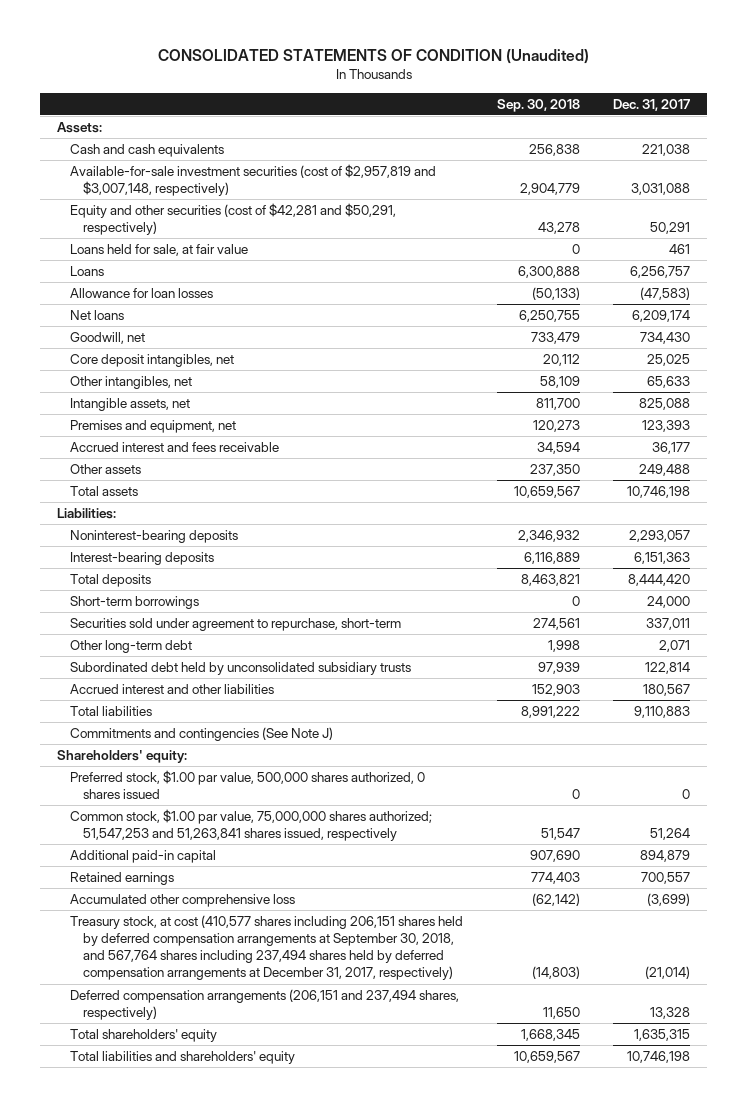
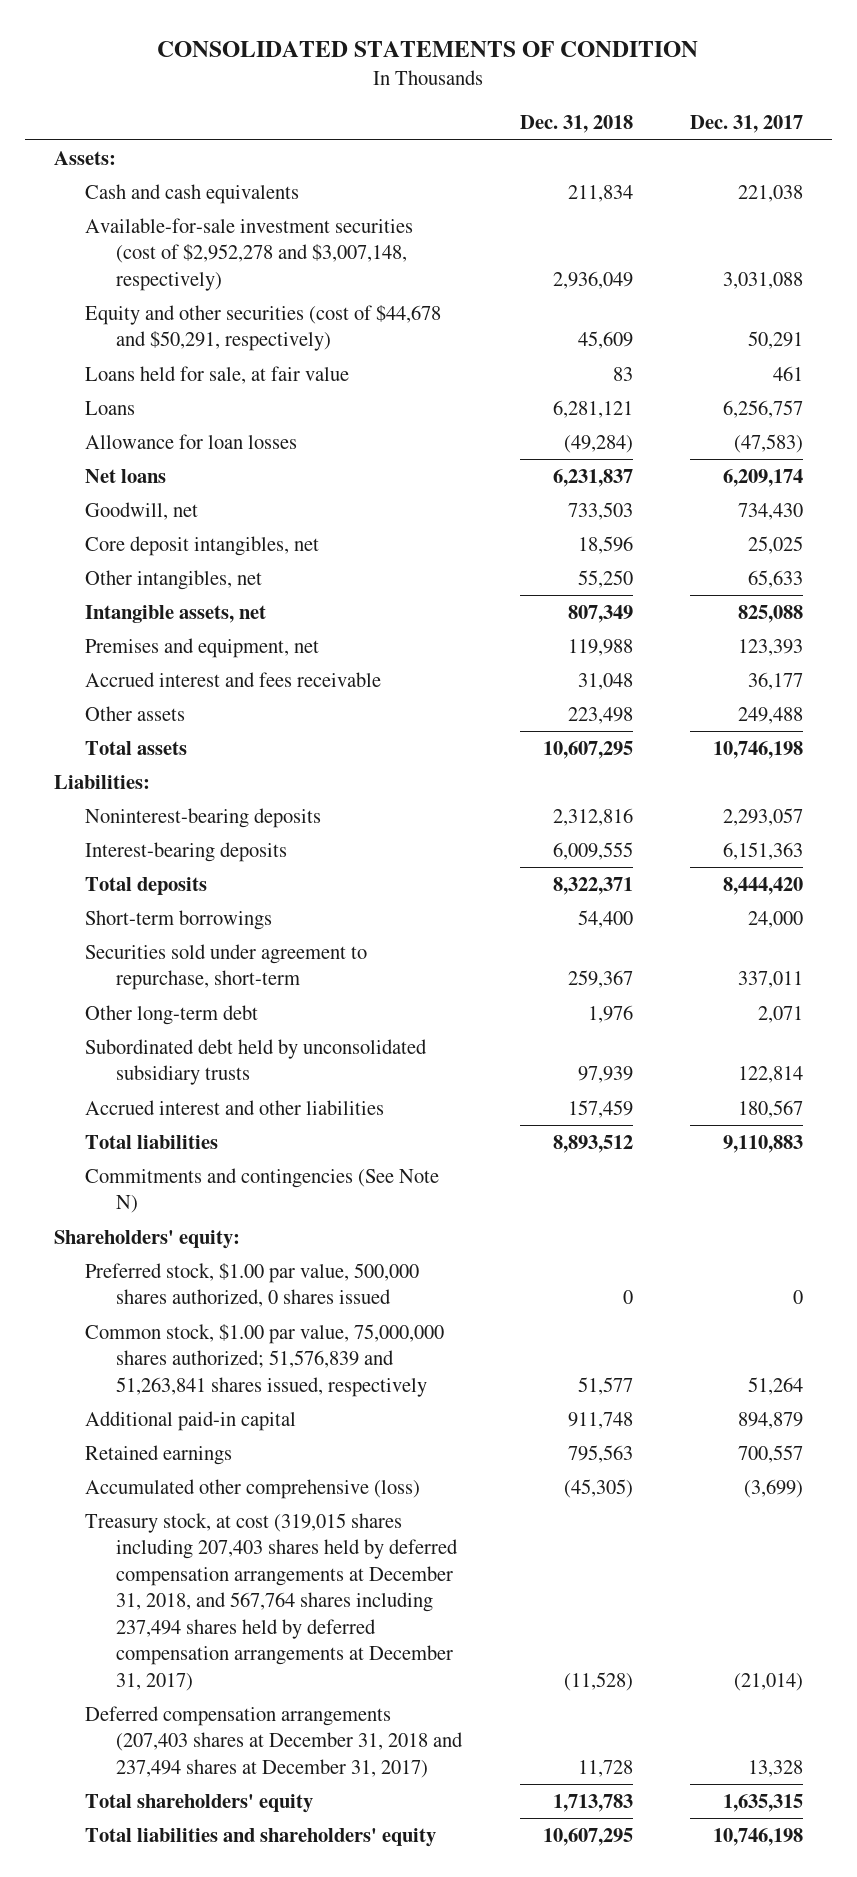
- CONSOLIDATED STATEMENTS OF CONDITION (Unaudited)
+ CONSOLIDATED STATEMENTS OF CONDITION
- | Sep. 30, 2018 | Dec. 31, 2017
+ | Dec. 31, 2018 | Dec. 31, 2017
- Available-for-sale investment securities (cost of $2,957,819 and $3,007,148, respectively) | 2,904,779 | 3,031,088
- Equity and other securities (cost of $42,281 and $50,291, respectively) | 43,278 | 50,291
+ Available-for-sale investment securities (cost of $2,952,278 and $3,007,148, respectively) | 2,936,049 | 3,031,088
+ Equity and other securities (cost of $44,678 and $50,291, respectively) | 45,609 | 50,291
- Commitments and contingencies (See Note J)
+ Commitments and contingencies (See Note N)
- Common stock, $1.00 par value, 75,000,000 shares authorized; 51,547,253 and 51,263,841 shares issued, respectively | 51,547 | 51,264
+ Common stock, $1.00 par value, 75,000,000 shares authorized; 51,576,839 and 51,263,841 shares issued, respectively | 51,577 | 51,264
- Accumulated other comprehensive loss | (62,142) | (3,699)
- Treasury stock, at cost (410,577 shares including 206,151 shares held by deferred compensation arrangements at September 30, 2018, and 567,764 shares including 237,494 shares held by deferred compensation arrangements at December 31, 2017, respectively) | (14,803) | (21,014)
- Deferred compensation arrangements (206,151 and 237,494 shares, respectively) | 11,650 | 13,328
+ Accumulated other comprehensive (loss) | (45,305) | (3,699)
+ Treasury stock, at cost (319,015 shares including 207,403 shares held by deferred compensation arrangements at December 31, 2018, and 567,764 shares including 237,494 shares held by deferred compensation arrangements at December 31, 2017) | (11,528) | (21,014)
+ Deferred compensation arrangements (207,403 shares at December 31, 2018 and 237,494 shares at December 31, 2017) | 11,728 | 13,328

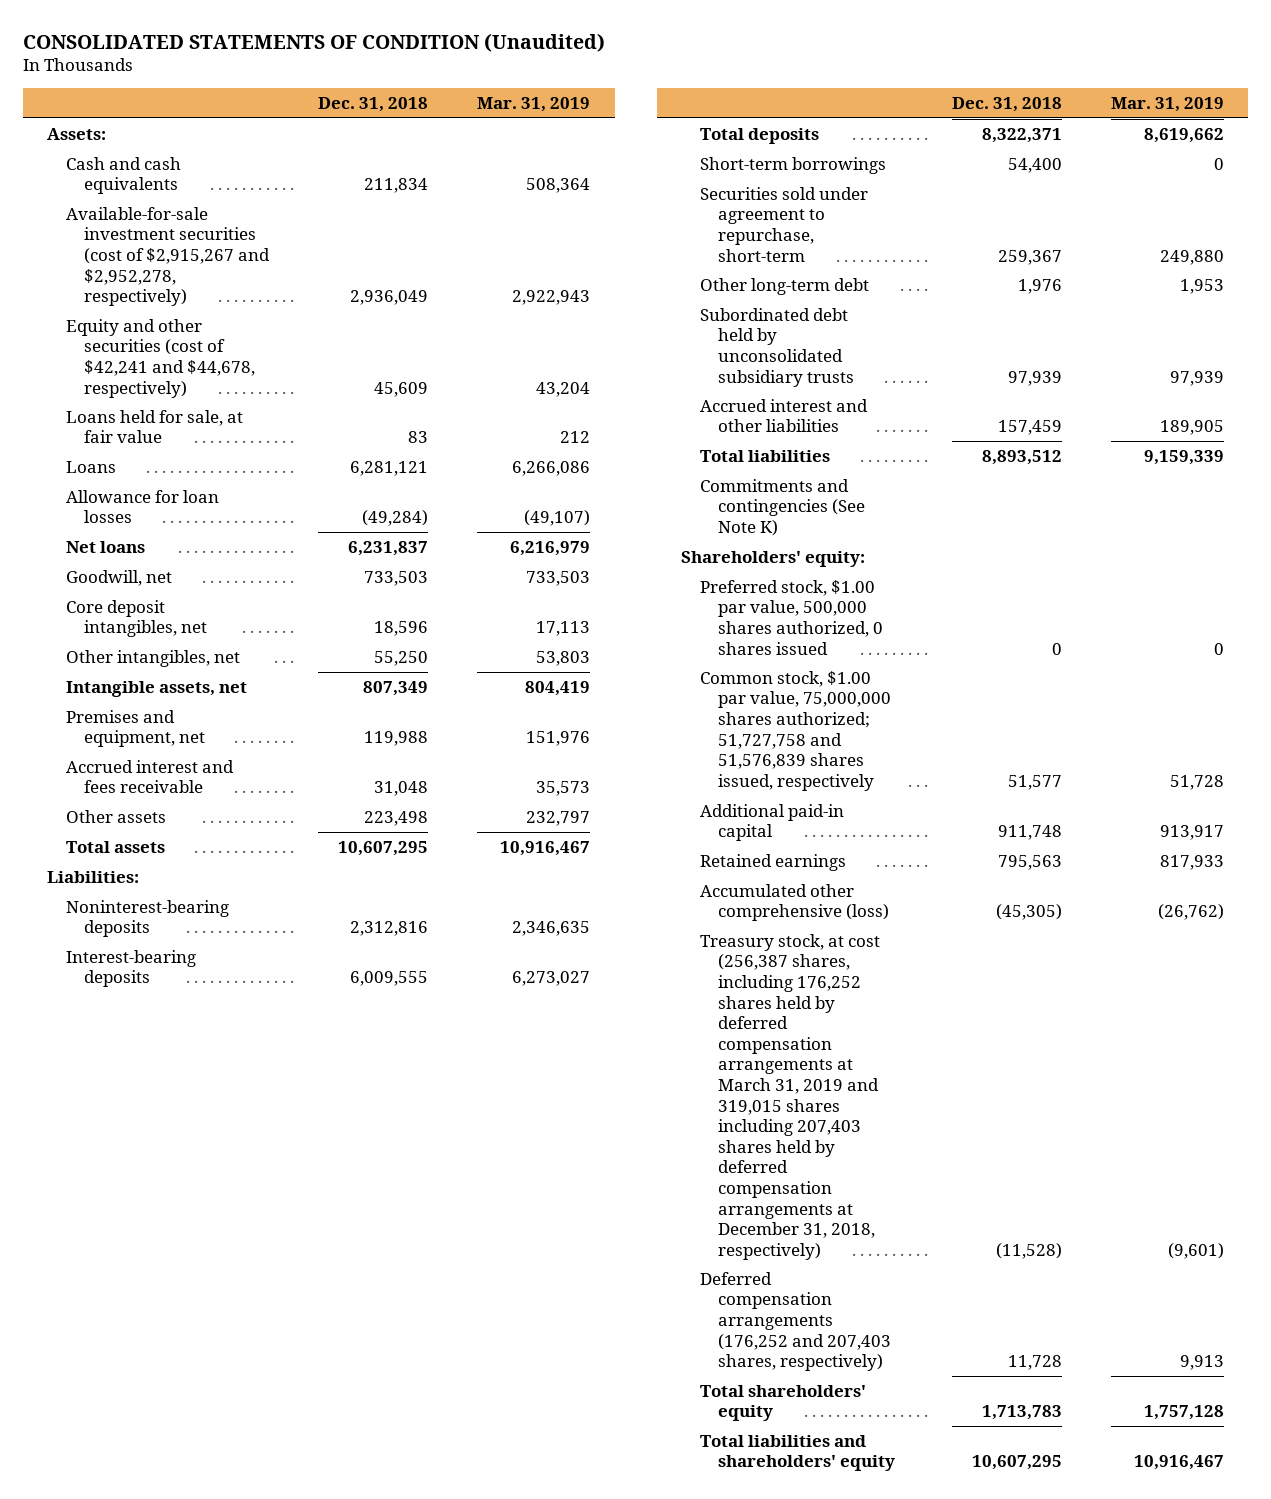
- CONSOLIDATED STATEMENTS OF CONDITION
+ CONSOLIDATED STATEMENTS OF CONDITION (Unaudited)
- | Dec. 31, 2018 | Dec. 31, 2017
+ | Dec. 31, 2018 | Mar. 31, 2019
- Available-for-sale investment securities (cost of $2,952,278 and $3,007,148, respectively) | 2,936,049 | 3,031,088
- Equity and other securities (cost of $44,678 and $50,291, respectively) | 45,609 | 50,291
+ Available-for-sale investment securities (cost of $2,915,267 and $2,952,278, respectively) | 2,936,049 | 2,922,943
+ Equity and other securities (cost of $42,241 and $44,678, respectively) | 45,609 | 43,204
- Commitments and contingencies (See Note N)
+ Commitments and contingencies (See Note K)
- Common stock, $1.00 par value, 75,000,000 shares authorized; 51,576,839 and 51,263,841 shares issued, respectively | 51,577 | 51,264
+ Common stock, $1.00 par value, 75,000,000 shares authorized; 51,727,758 and 51,576,839 shares issued, respectively | 51,577 | 51,728
- Treasury stock, at cost (319,015 shares including 207,403 shares held by deferred compensation arrangements at December 31, 2018, and 567,764 shares including 237,494 shares held by deferred compensation arrangements at December 31, 2017) | (11,528) | (21,014)
- Deferred compensation arrangements (207,403 shares at December 31, 2018 and 237,494 shares at December 31, 2017) | 11,728 | 13,328
+ Treasury stock, at cost (256,387 shares, including 176,252 shares held by deferred compensation arrangements at March 31, 2019 and 319,015 shares including 207,403 shares held by deferred compensation arrangements at December 31, 2018, respectively) | (11,528) | (9,601)
+ Deferred compensation arrangements (176,252 and 207,403 shares, respectively) | 11,728 | 9,913

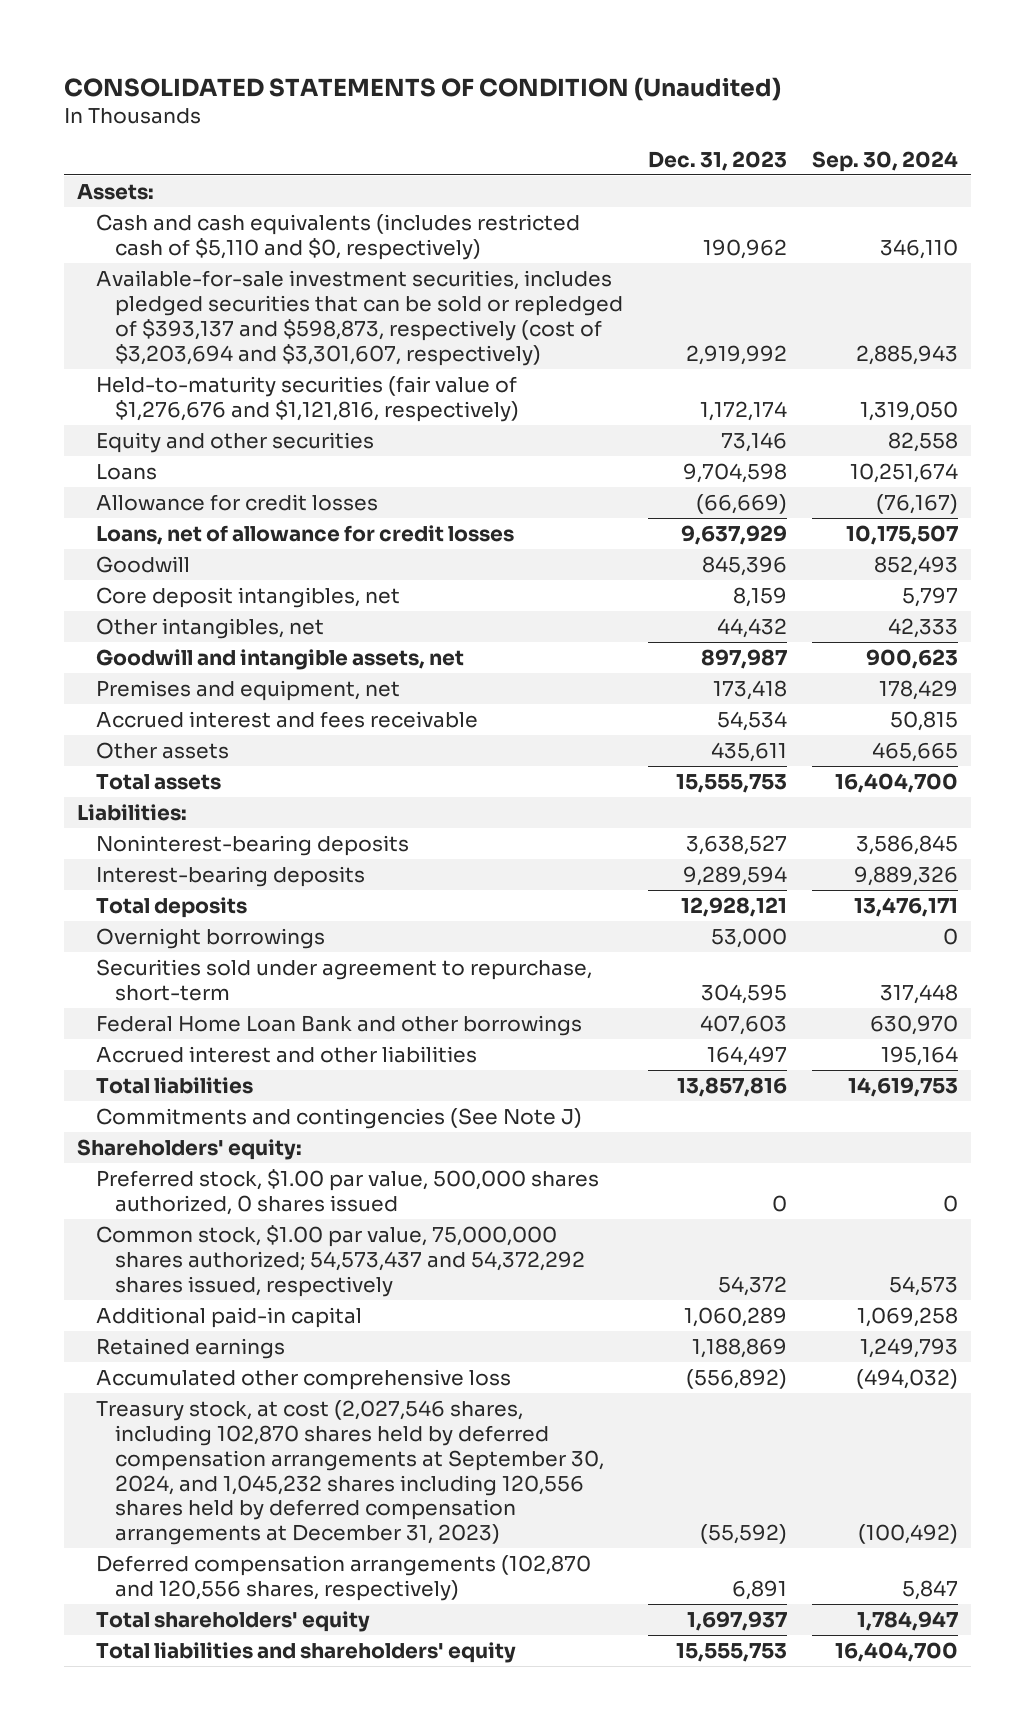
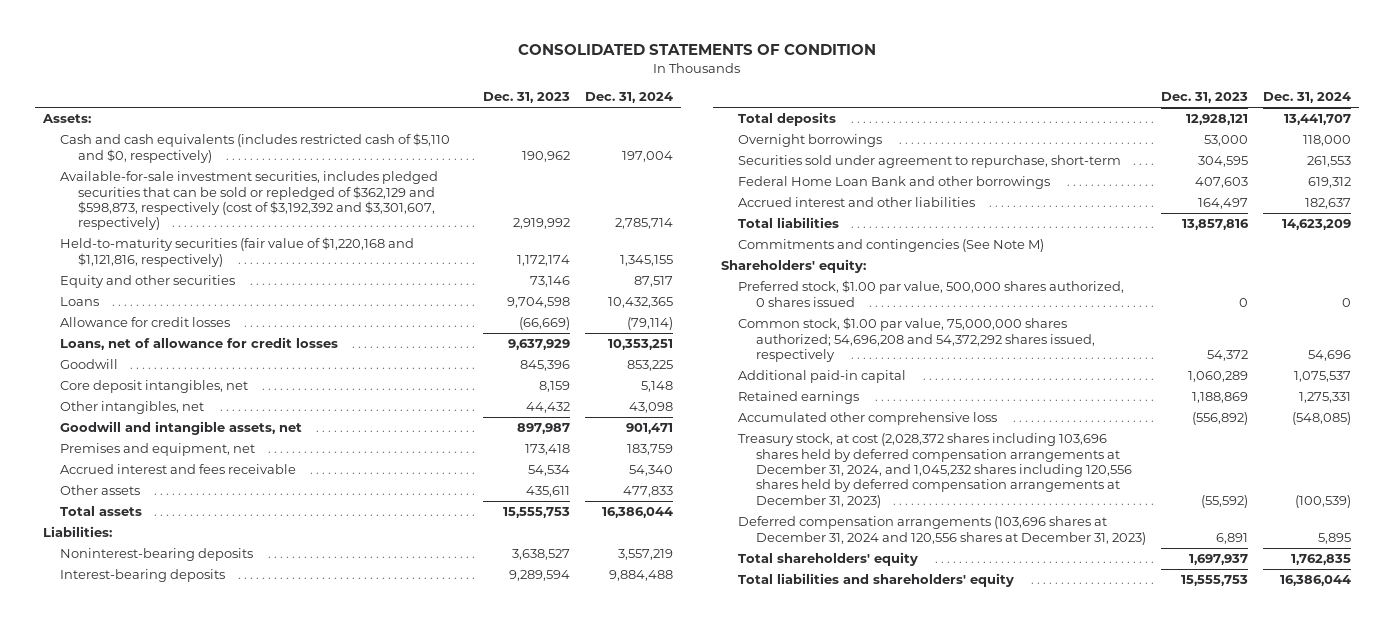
- CONSOLIDATED STATEMENTS OF CONDITION (Unaudited)
+ CONSOLIDATED STATEMENTS OF CONDITION
- | Dec. 31, 2023 | Sep. 30, 2024
+ | Dec. 31, 2023 | Dec. 31, 2024
- Available-for-sale investment securities, includes pledged securities that can be sold or repledged of $393,137 and $598,873, respectively (cost of $3,203,694 and $3,301,607, respectively) | 2,919,992 | 2,885,943
- Held-to-maturity securities (fair value of $1,276,676 and $1,121,816, respectively) | 1,172,174 | 1,319,050
+ Available-for-sale investment securities, includes pledged securities that can be sold or repledged of $362,129 and $598,873, respectively (cost of $3,192,392 and $3,301,607, respectively) | 2,919,992 | 2,785,714
+ Held-to-maturity securities (fair value of $1,220,168 and $1,121,816, respectively) | 1,172,174 | 1,345,155
- Commitments and contingencies (See Note J)
+ Commitments and contingencies (See Note M)
- Common stock, $1.00 par value, 75,000,000 shares authorized; 54,573,437 and 54,372,292 shares issued, respectively | 54,372 | 54,573
+ Common stock, $1.00 par value, 75,000,000 shares authorized; 54,696,208 and 54,372,292 shares issued, respectively | 54,372 | 54,696
- Treasury stock, at cost (2,027,546 shares, including 102,870 shares held by deferred compensation arrangements at September 30, 2024, and 1,045,232 shares including 120,556 shares held by deferred compensation arrangements at December 31, 2023) | (55,592) | (100,492)
- Deferred compensation arrangements (102,870 and 120,556 shares, respectively) | 6,891 | 5,847
+ Treasury stock, at cost (2,028,372 shares including 103,696 shares held by deferred compensation arrangements at December 31, 2024, and 1,045,232 shares including 120,556 shares held by deferred compensation arrangements at December 31, 2023) | (55,592) | (100,539)
+ Deferred compensation arrangements (103,696 shares at December 31, 2024 and 120,556 shares at December 31, 2023) | 6,891 | 5,895

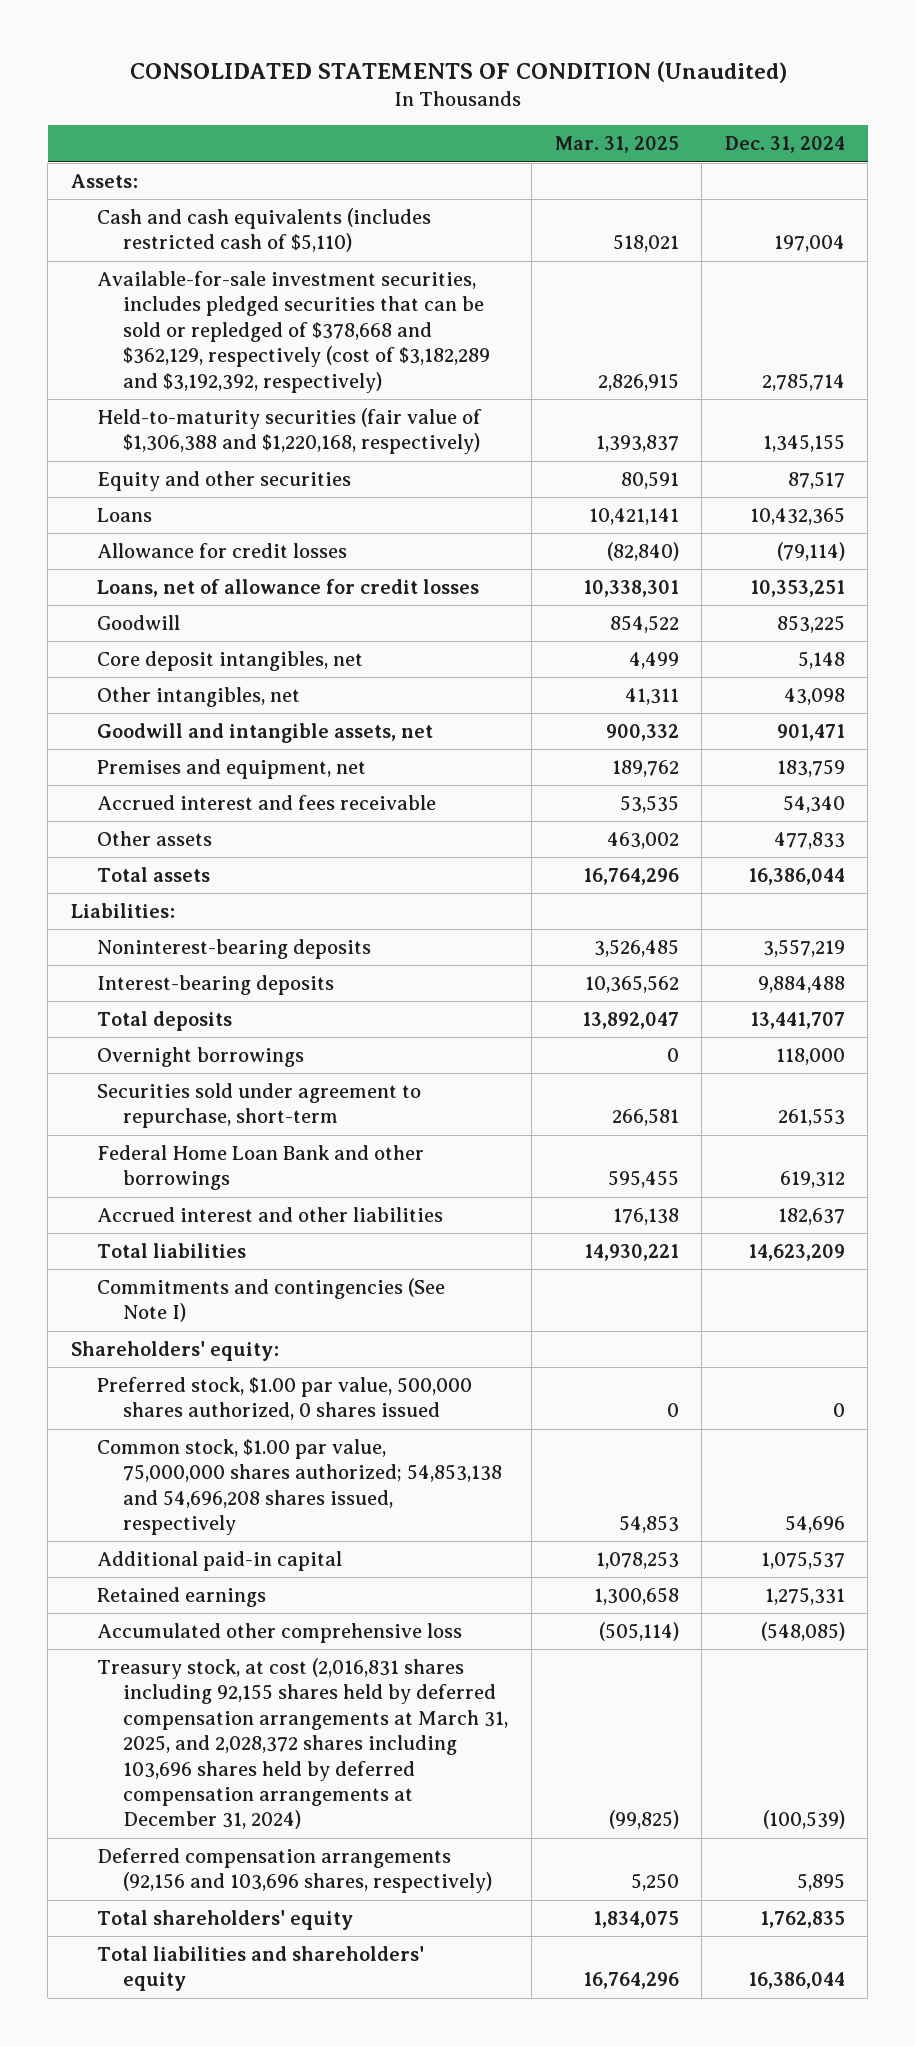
- CONSOLIDATED STATEMENTS OF CONDITION
+ CONSOLIDATED STATEMENTS OF CONDITION (Unaudited)
- | Dec. 31, 2023 | Dec. 31, 2024
+ | Mar. 31, 2025 | Dec. 31, 2024
- Cash and cash equivalents (includes restricted cash of $5,110 and $0, respectively) | 190,962 | 197,004
- Available-for-sale investment securities, includes pledged securities that can be sold or repledged of $362,129 and $598,873, respectively (cost of $3,192,392 and $3,301,607, respectively) | 2,919,992 | 2,785,714
- Held-to-maturity securities (fair value of $1,220,168 and $1,121,816, respectively) | 1,172,174 | 1,345,155
+ Cash and cash equivalents (includes restricted cash of $5,110) | 518,021 | 197,004
+ Available-for-sale investment securities, includes pledged securities that can be sold or repledged of $378,668 and $362,129, respectively (cost of $3,182,289 and $3,192,392, respectively) | 2,826,915 | 2,785,714
+ Held-to-maturity securities (fair value of $1,306,388 and $1,220,168, respectively) | 1,393,837 | 1,345,155
- Commitments and contingencies (See Note M)
+ Commitments and contingencies (See Note I)
- Common stock, $1.00 par value, 75,000,000 shares authorized; 54,696,208 and 54,372,292 shares issued, respectively | 54,372 | 54,696
+ Common stock, $1.00 par value, 75,000,000 shares authorized; 54,853,138 and 54,696,208 shares issued, respectively | 54,853 | 54,696
- Treasury stock, at cost (2,028,372 shares including 103,696 shares held by deferred compensation arrangements at December 31, 2024, and 1,045,232 shares including 120,556 shares held by deferred compensation arrangements at December 31, 2023) | (55,592) | (100,539)
- Deferred compensation arrangements (103,696 shares at December 31, 2024 and 120,556 shares at December 31, 2023) | 6,891 | 5,895
+ Treasury stock, at cost (2,016,831 shares including 92,155 shares held by deferred compensation arrangements at March 31, 2025, and 2,028,372 shares including 103,696 shares held by deferred compensation arrangements at December 31, 2024) | (99,825) | (100,539)
+ Deferred compensation arrangements (92,156 and 103,696 shares, respectively) | 5,250 | 5,895

